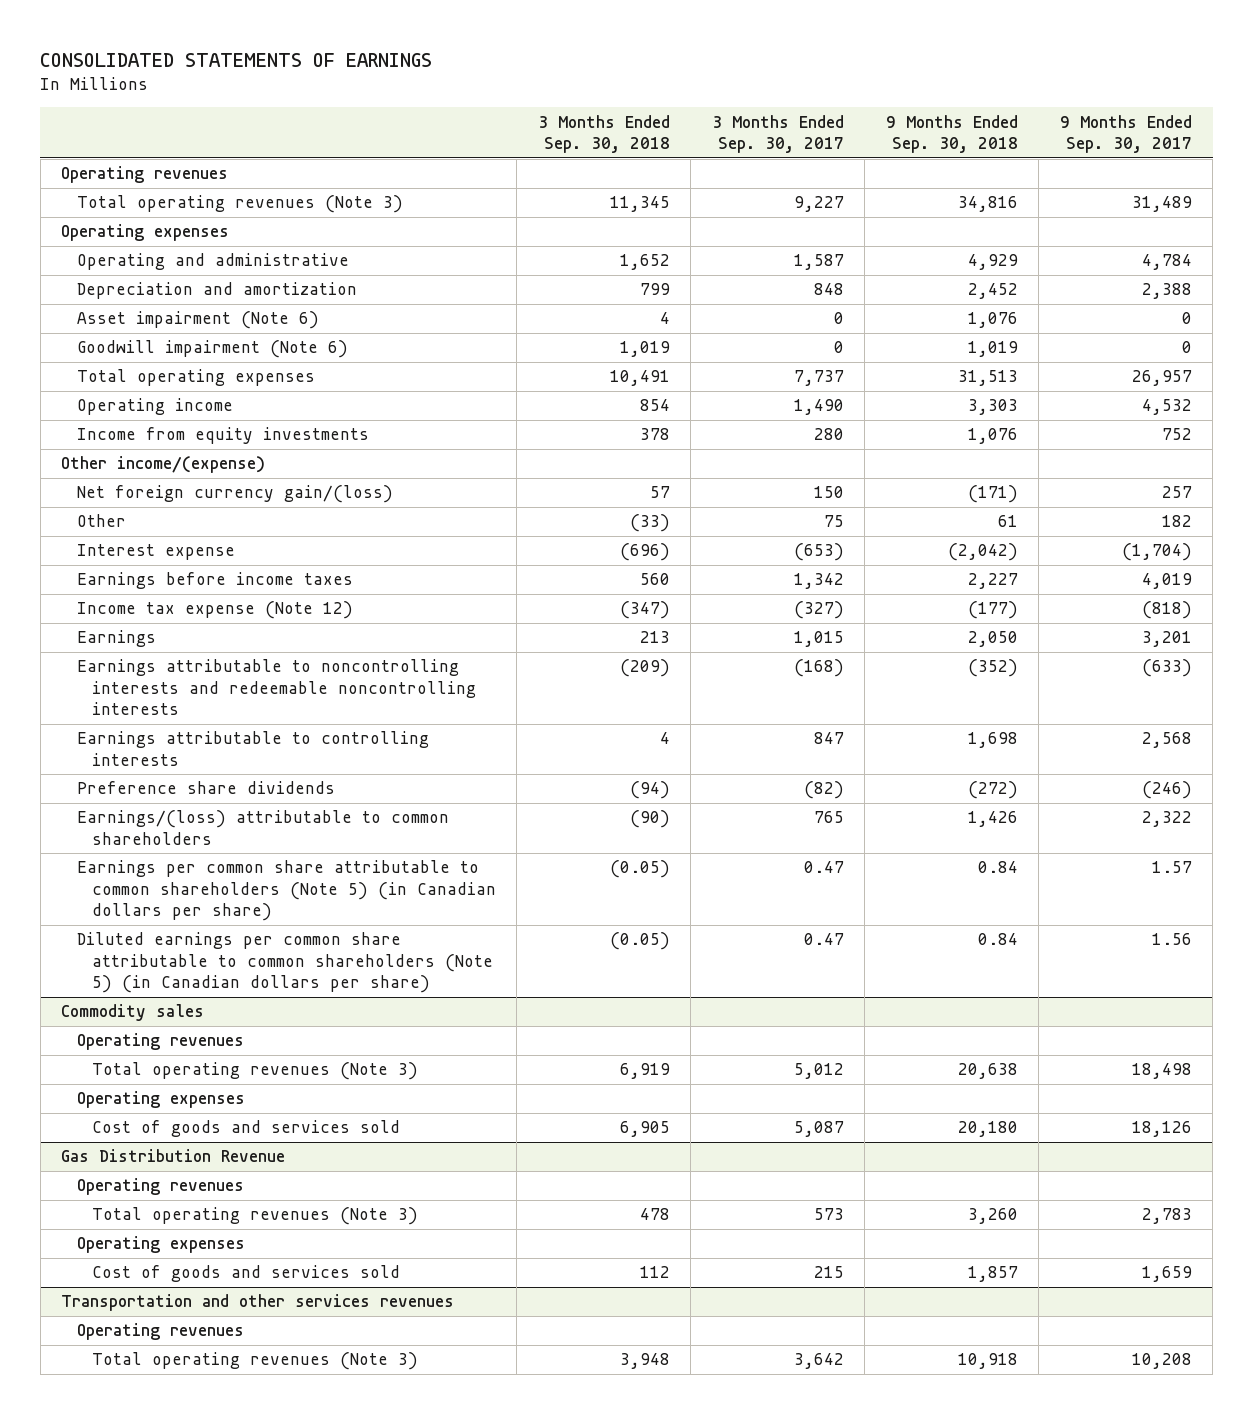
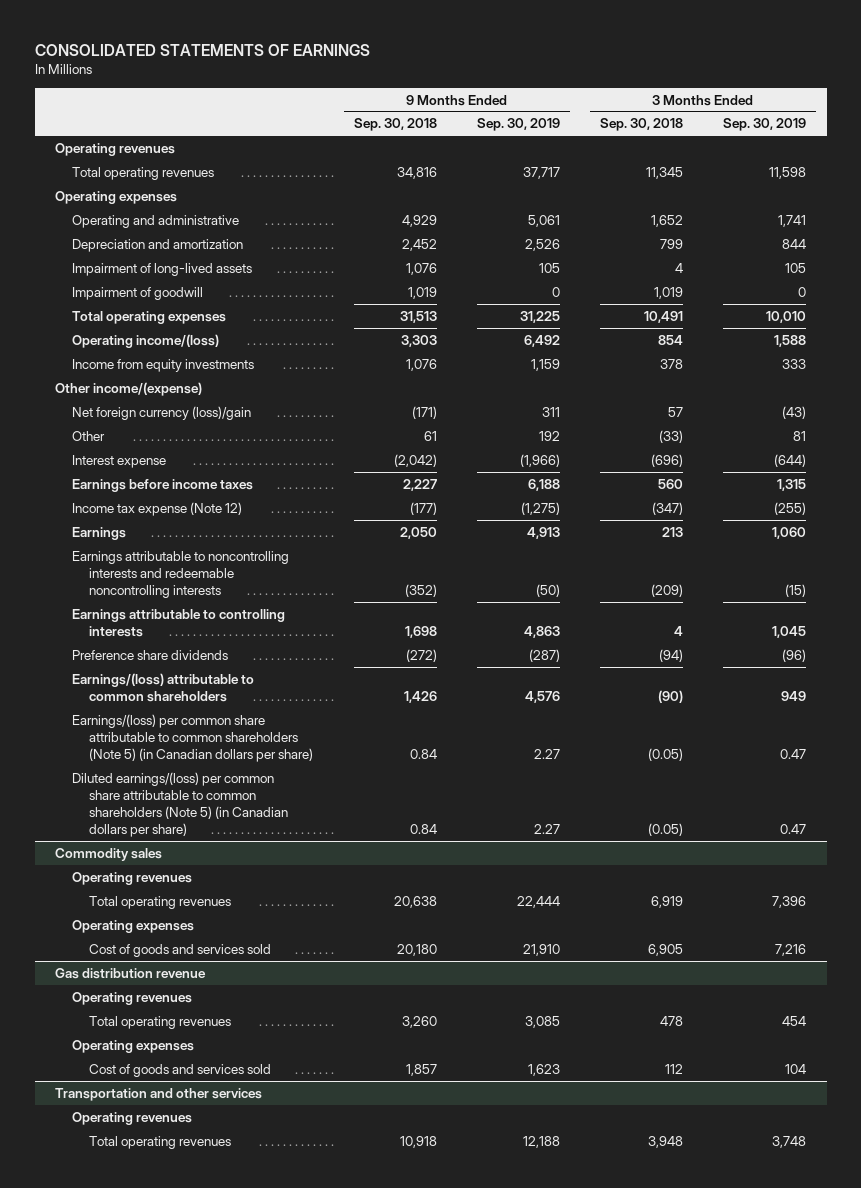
- | 3 Months Ended Sep. 30, 2018 | 3 Months Ended Sep. 30, 2017 | 9 Months Ended Sep. 30, 2018 | 9 Months Ended Sep. 30, 2017
+ | 9 Months Ended Sep. 30, 2018 | 9 Months Ended Sep. 30, 2019 | 3 Months Ended Sep. 30, 2018 | 3 Months Ended Sep. 30, 2019
- Total operating revenues (Note 3) | 11,345 | 9,227 | 34,816 | 31,489
+ Total operating revenues | 34,816 | 37,717 | 11,345 | 11,598
- Asset impairment (Note 6) | 4 | 0 | 1,076 | 0
- Goodwill impairment (Note 6) | 1,019 | 0 | 1,019 | 0
+ Impairment of long-lived assets | 1,076 | 105 | 4 | 105
+ Impairment of goodwill | 1,019 | 0 | 1,019 | 0
- Operating income | 854 | 1,490 | 3,303 | 4,532
+ Operating income/(loss) | 3,303 | 6,492 | 854 | 1,588
- Net foreign currency gain/(loss) | 57 | 150 | (171) | 257
+ Net foreign currency (loss)/gain | (171) | 311 | 57 | (43)
- Earnings per common share attributable to common shareholders (Note 5) (in Canadian dollars per share) | (0.05) | 0.47 | 0.84 | 1.57
- Diluted earnings per common share attributable to common shareholders (Note 5) (in Canadian dollars per share) | (0.05) | 0.47 | 0.84 | 1.56
+ Earnings/(loss) per common share attributable to common shareholders (Note 5) (in Canadian dollars per share) | 0.84 | 2.27 | (0.05) | 0.47
+ Diluted earnings/(loss) per common share attributable to common shareholders (Note 5) (in Canadian dollars per share) | 0.84 | 2.27 | (0.05) | 0.47
@ Commodity sales
- Total operating revenues (Note 3) | 6,919 | 5,012 | 20,638 | 18,498
+ Total operating revenues | 20,638 | 22,444 | 6,919 | 7,396
- Gas Distribution Revenue
+ Gas distribution revenue
- Total operating revenues (Note 3) | 478 | 573 | 3,260 | 2,783
+ Total operating revenues | 3,260 | 3,085 | 478 | 454
- Transportation and other services revenues
+ Transportation and other services
- Total operating revenues (Note 3) | 3,948 | 3,642 | 10,918 | 10,208
+ Total operating revenues | 10,918 | 12,188 | 3,948 | 3,748

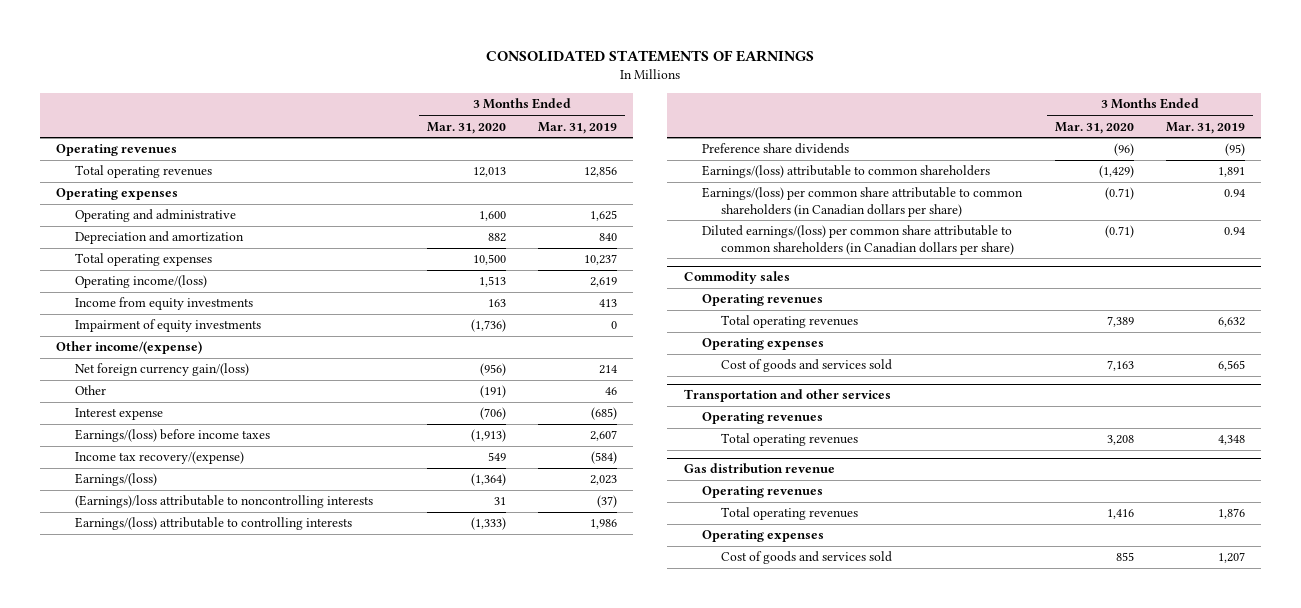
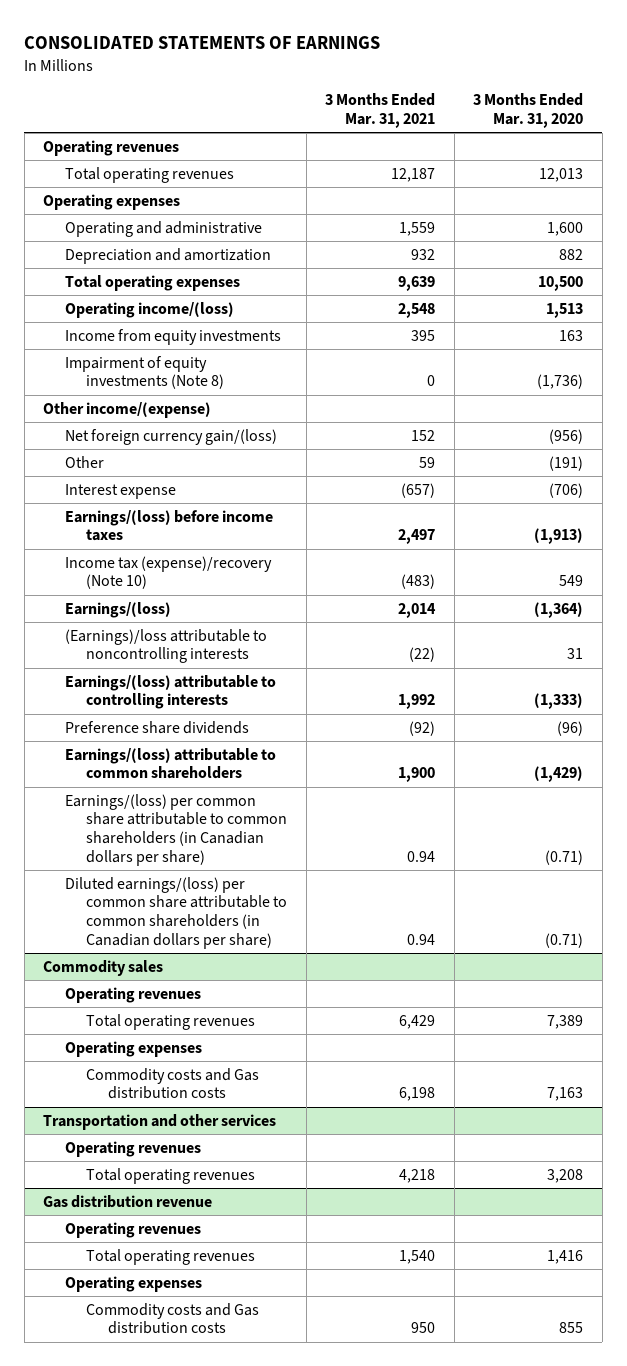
- | 3 Months Ended Mar. 31, 2020 | 3 Months Ended Mar. 31, 2019
+ | 3 Months Ended Mar. 31, 2021 | 3 Months Ended Mar. 31, 2020
- Impairment of equity investments | (1,736) | 0
+ Impairment of equity investments (Note 8) | 0 | (1,736)
- Income tax recovery/(expense) | 549 | (584)
+ Income tax (expense)/recovery (Note 10) | (483) | 549
@ Commodity sales
- Cost of goods and services sold | 7,163 | 6,565
+ Commodity costs and Gas distribution costs | 6,198 | 7,163
@ Gas distribution revenue
- Cost of goods and services sold | 855 | 1,207
+ Commodity costs and Gas distribution costs | 950 | 855

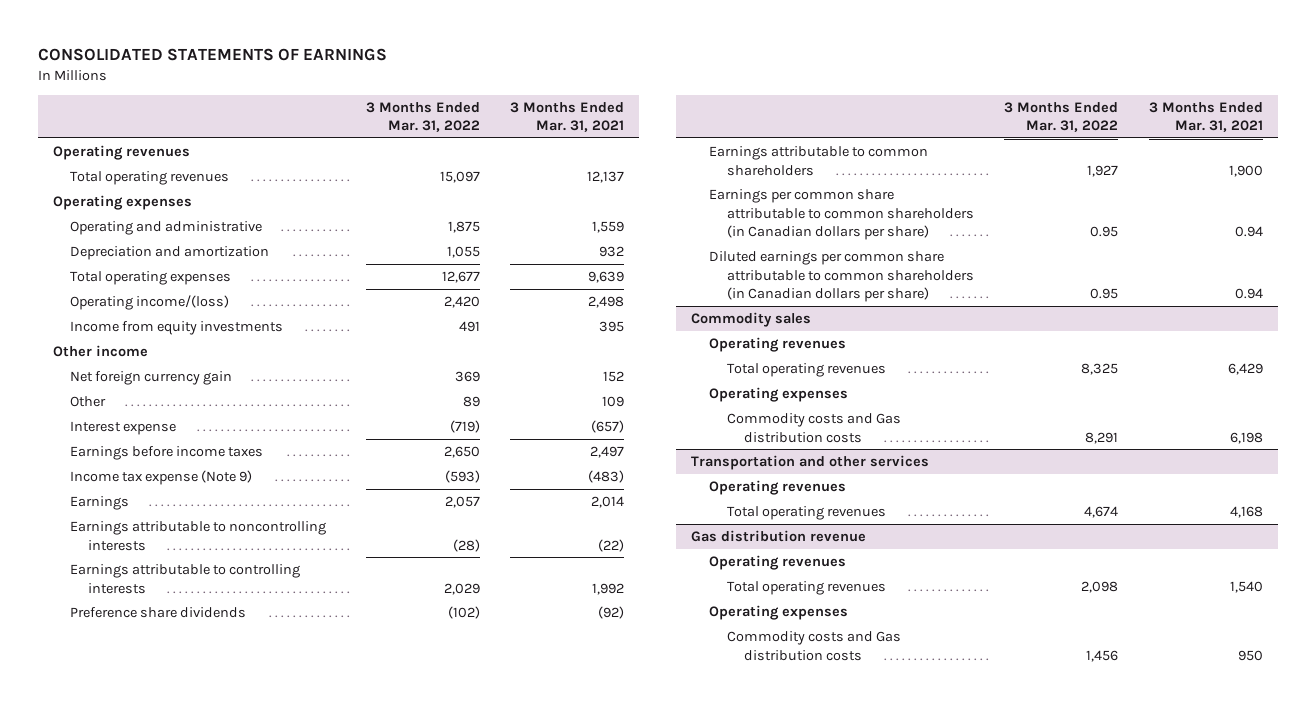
- | 3 Months Ended Mar. 31, 2021 | 3 Months Ended Mar. 31, 2020
+ | 3 Months Ended Mar. 31, 2022 | 3 Months Ended Mar. 31, 2021
- Total operating revenues | 12,187 | 12,013
+ Total operating revenues | 15,097 | 12,137
- Operating income/(loss) | 2,548 | 1,513
+ Operating income/(loss) | 2,420 | 2,498
- Impairment of equity investments (Note 8) | 0 | (1,736)
- Other income/(expense)
- Net foreign currency gain/(loss) | 152 | (956)
- Other | 59 | (191)
+ Other income
+ Net foreign currency gain | 369 | 152
+ Other | 89 | 109
- Earnings/(loss) before income taxes | 2,497 | (1,913)
- Income tax (expense)/recovery (Note 10) | (483) | 549
- Earnings/(loss) | 2,014 | (1,364)
- (Earnings)/loss attributable to noncontrolling interests | (22) | 31
- Earnings/(loss) attributable to controlling interests | 1,992 | (1,333)
+ Earnings before income taxes | 2,650 | 2,497
+ Income tax expense (Note 9) | (593) | (483)
+ Earnings | 2,057 | 2,014
+ Earnings attributable to noncontrolling interests | (28) | (22)
+ Earnings attributable to controlling interests | 2,029 | 1,992
- Earnings/(loss) attributable to common shareholders | 1,900 | (1,429)
- Earnings/(loss) per common share attributable to common shareholders (in Canadian dollars per share) | 0.94 | (0.71)
- Diluted earnings/(loss) per common share attributable to common shareholders (in Canadian dollars per share) | 0.94 | (0.71)
+ Earnings attributable to common shareholders | 1,927 | 1,900
+ Earnings per common share attributable to common shareholders (in Canadian dollars per share) | 0.95 | 0.94
+ Diluted earnings per common share attributable to common shareholders (in Canadian dollars per share) | 0.95 | 0.94
@ Transportation and other services
- Total operating revenues | 4,218 | 3,208
+ Total operating revenues | 4,674 | 4,168

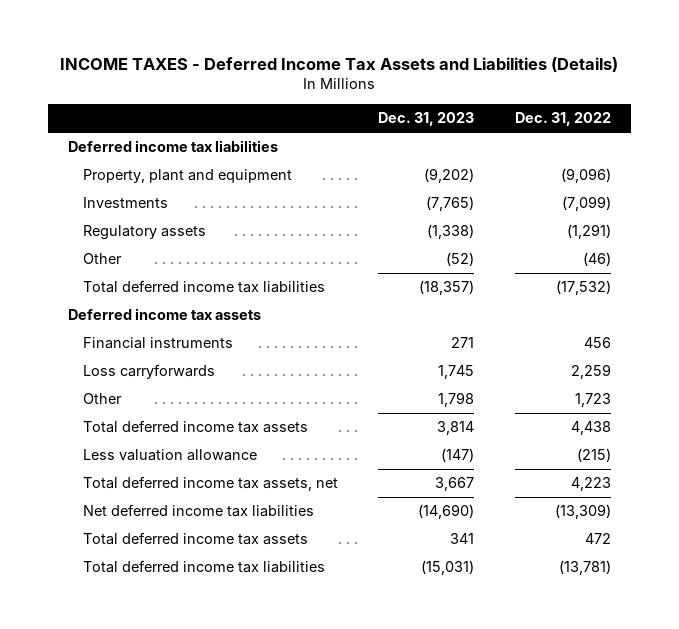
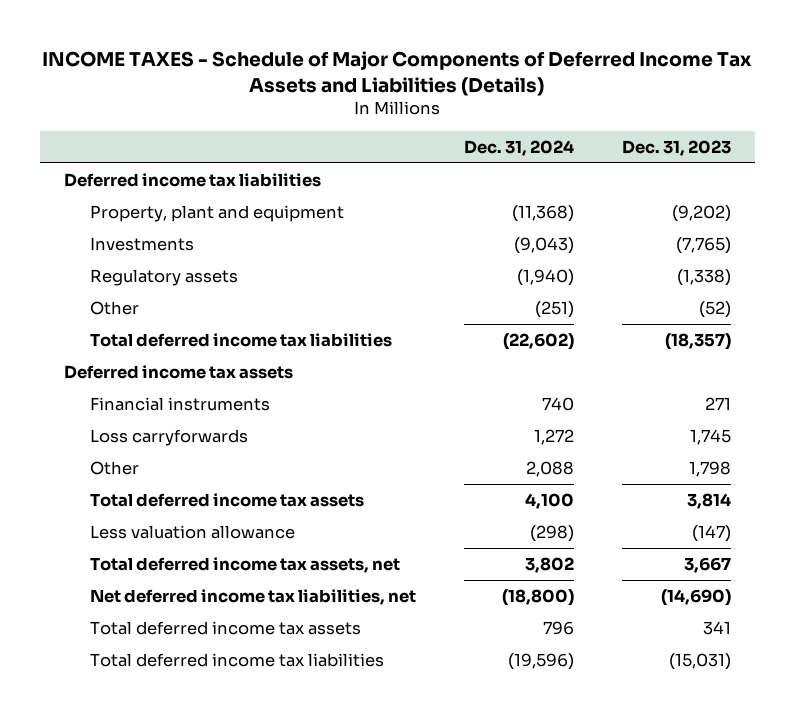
- INCOME TAXES - Deferred Income Tax Assets and Liabilities (Details)
+ INCOME TAXES - Schedule of Major Components of Deferred Income Tax Assets and Liabilities (Details)
- | Dec. 31, 2023 | Dec. 31, 2022
+ | Dec. 31, 2024 | Dec. 31, 2023
- Net deferred income tax liabilities | (14,690) | (13,309)
+ Net deferred income tax liabilities, net | (18,800) | (14,690)

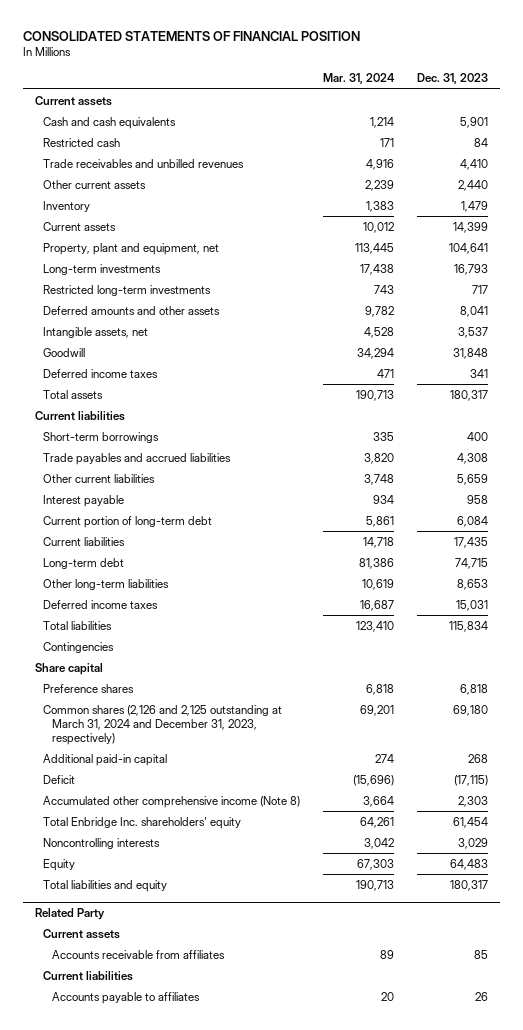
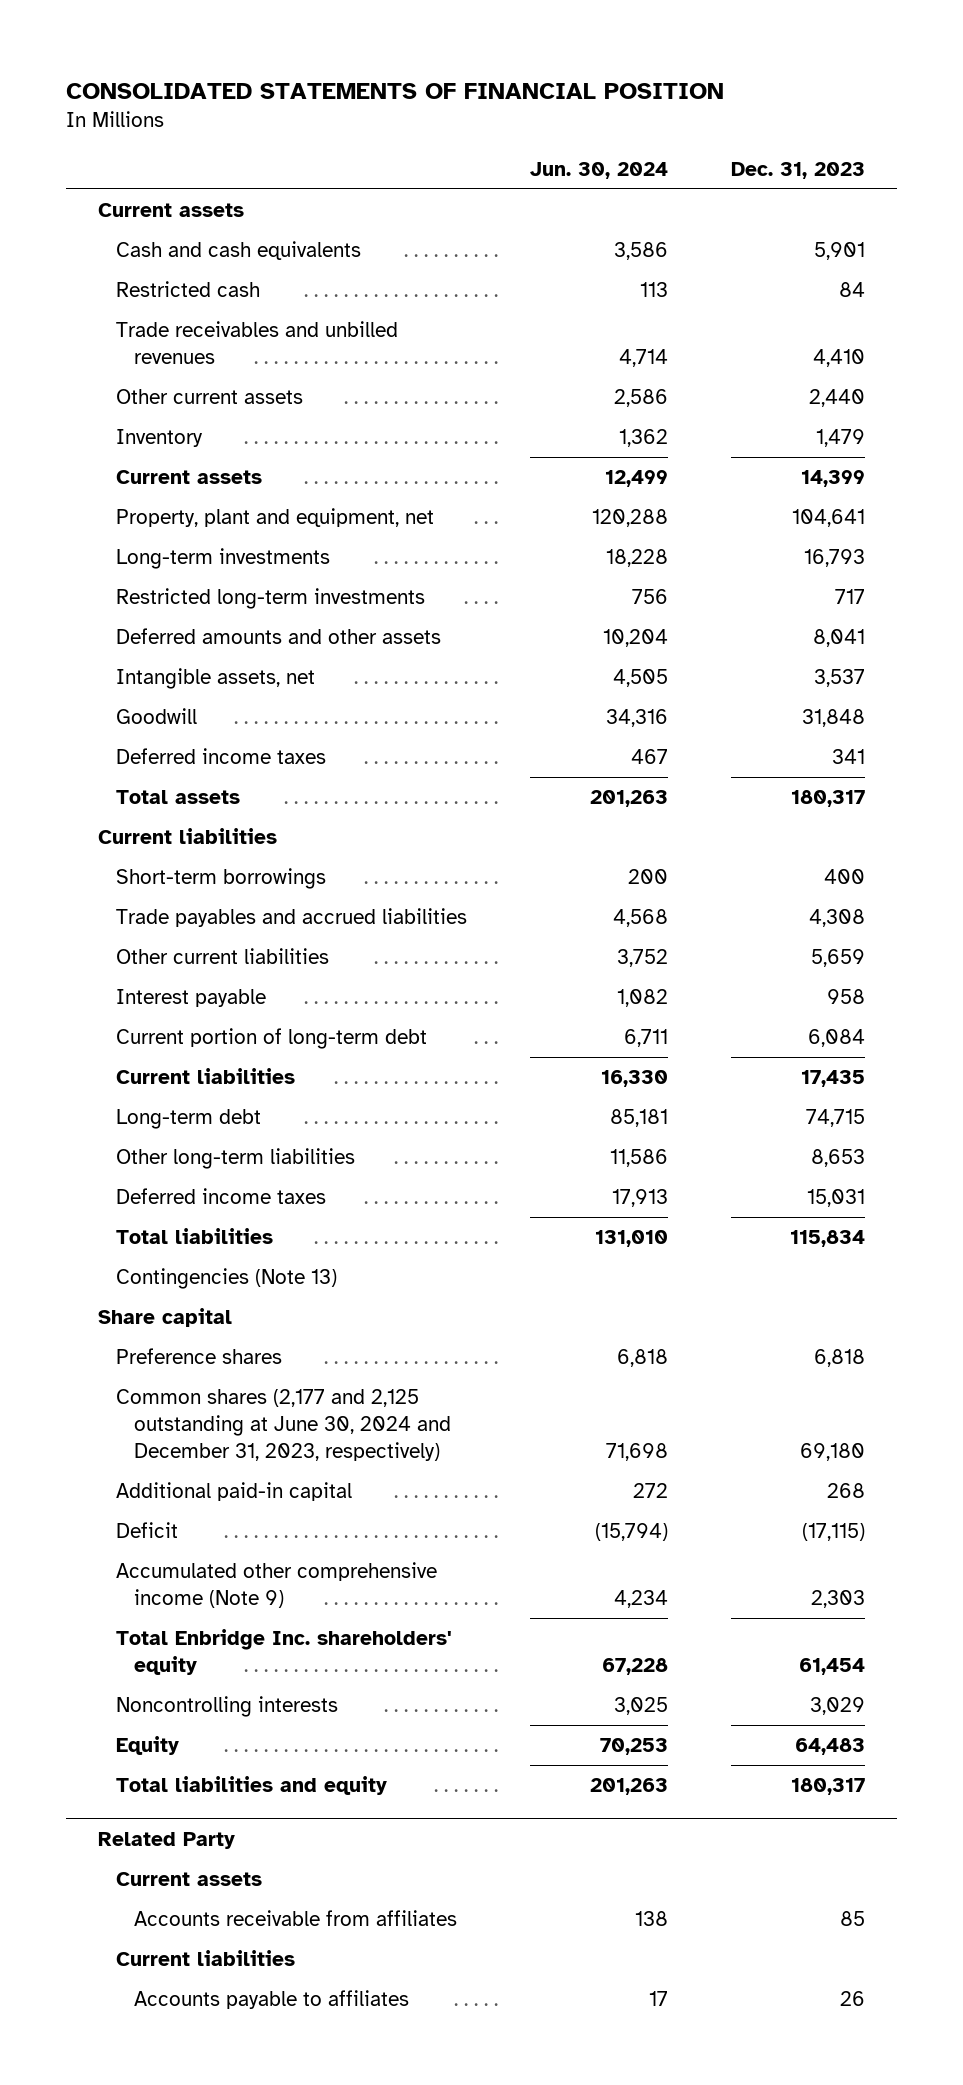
- | Mar. 31, 2024 | Dec. 31, 2023
+ | Jun. 30, 2024 | Dec. 31, 2023
- Contingencies
+ Contingencies (Note 13)
- Common shares (2,126 and 2,125 outstanding at March 31, 2024 and December 31, 2023, respectively) | 69,201 | 69,180
+ Common shares (2,177 and 2,125 outstanding at June 30, 2024 and December 31, 2023, respectively) | 71,698 | 69,180
- Accumulated other comprehensive income (Note 8) | 3,664 | 2,303
+ Accumulated other comprehensive income (Note 9) | 4,234 | 2,303

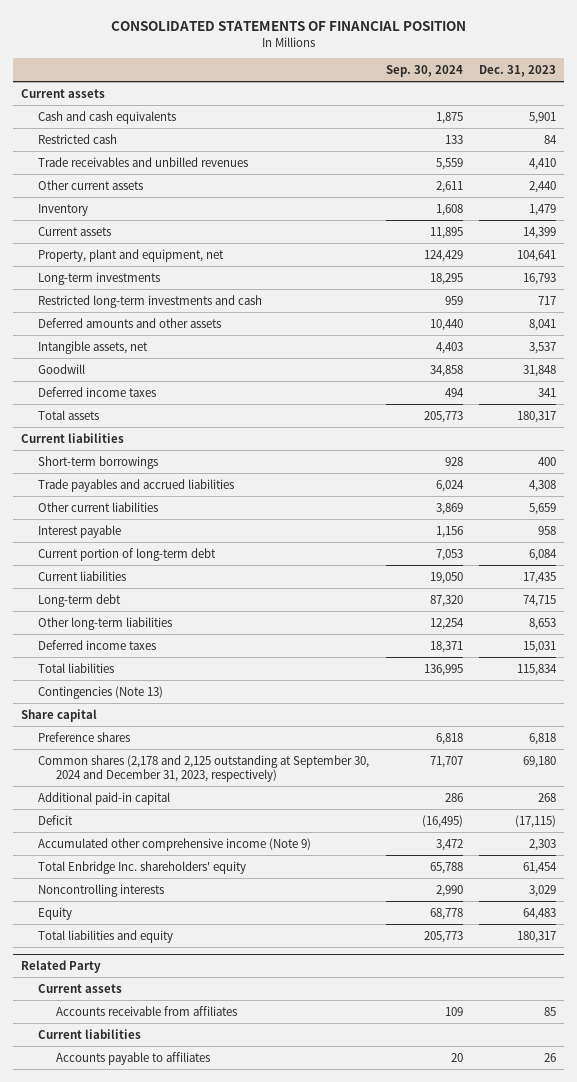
- | Jun. 30, 2024 | Dec. 31, 2023
+ | Sep. 30, 2024 | Dec. 31, 2023
- Restricted long-term investments | 756 | 717
+ Restricted long-term investments and cash | 959 | 717
- Common shares (2,177 and 2,125 outstanding at June 30, 2024 and December 31, 2023, respectively) | 71,698 | 69,180
+ Common shares (2,178 and 2,125 outstanding at September 30, 2024 and December 31, 2023, respectively) | 71,707 | 69,180

